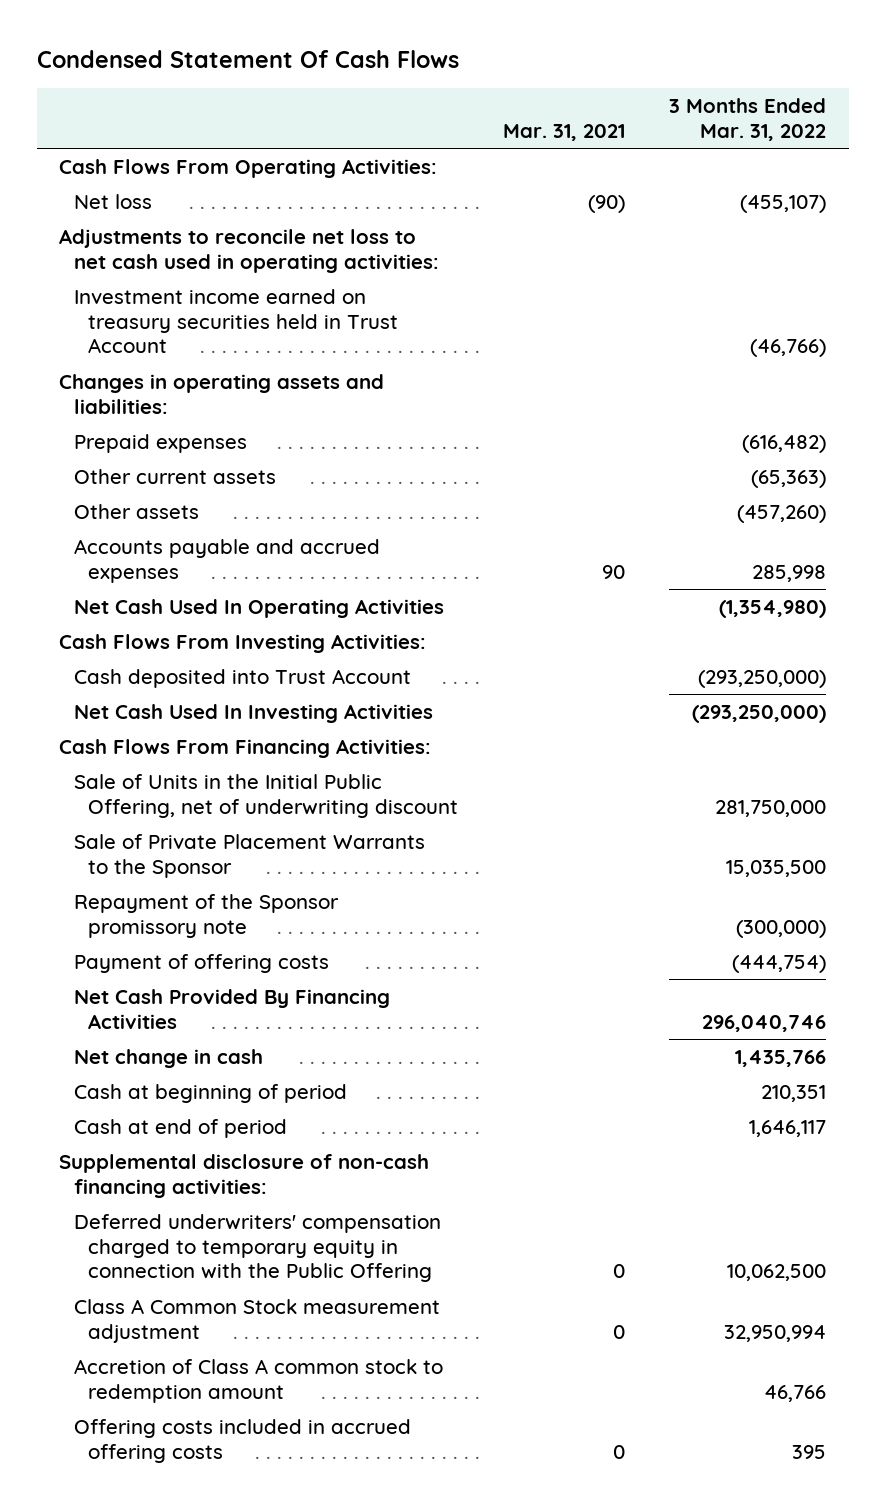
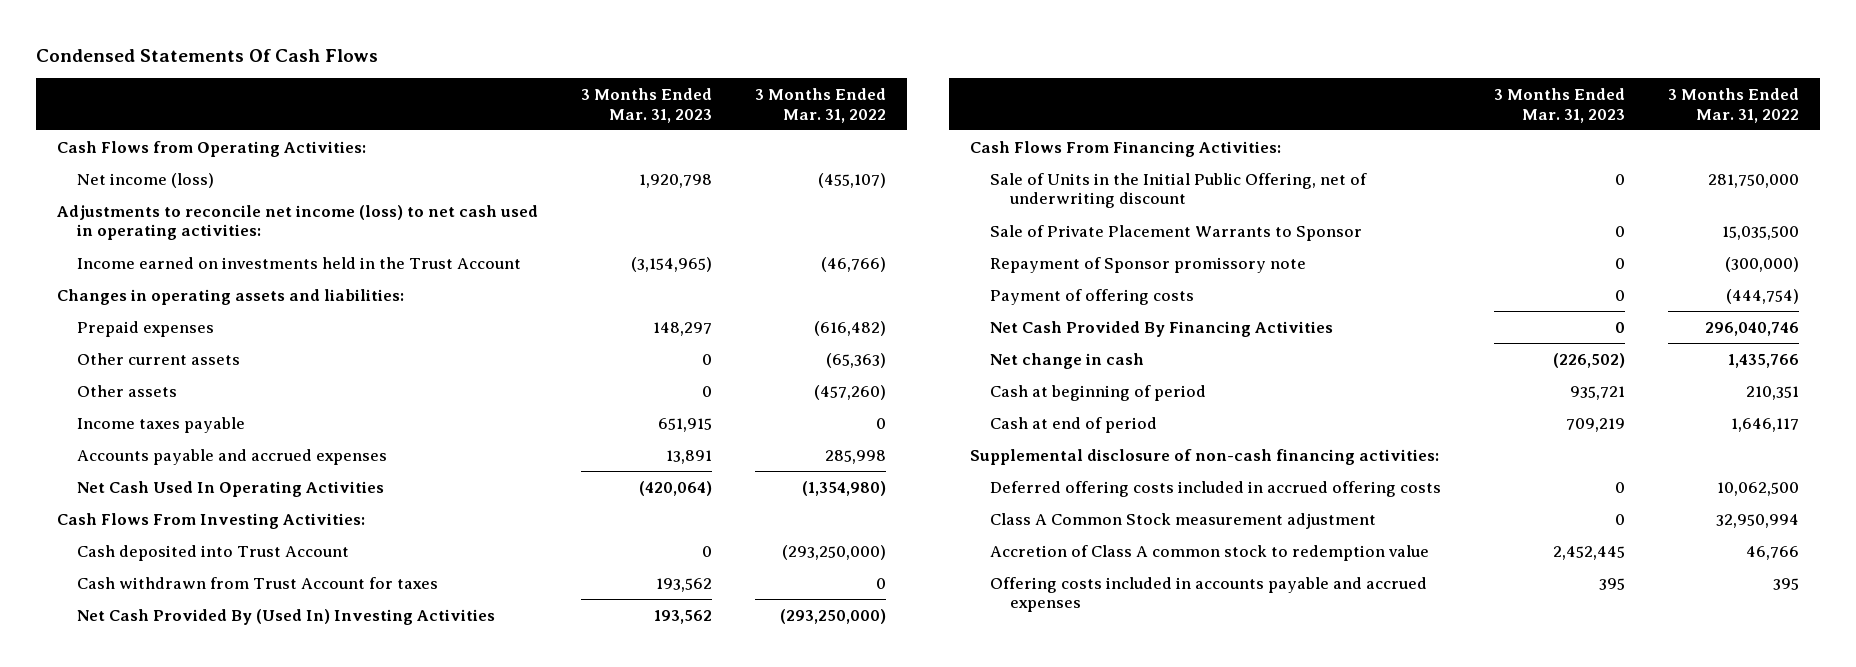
- Condensed Statement Of Cash Flows
+ Condensed Statements Of Cash Flows
- | Mar. 31, 2021 | 3 Months Ended Mar. 31, 2022
+ | 3 Months Ended Mar. 31, 2023 | 3 Months Ended Mar. 31, 2022
- Cash Flows From Operating Activities:
- Net loss | (90) | (455,107)
- Adjustments to reconcile net loss to net cash used in operating activities:
- Investment income earned on treasury securities held in Trust Account | | (46,766)
+ Cash Flows from Operating Activities:
+ Net income (loss) | 1,920,798 | (455,107)
+ Adjustments to reconcile net income (loss) to net cash used in operating activities:
+ Income earned on investments held in the Trust Account | (3,154,965) | (46,766)
+ Income taxes payable | 651,915 | 0
- Net Cash Used In Investing Activities | | (293,250,000)
+ Cash withdrawn from Trust Account for taxes | 193,562 | 0
+ Net Cash Provided By (Used In) Investing Activities | 193,562 | (293,250,000)
- Sale of Private Placement Warrants to the Sponsor | | 15,035,500
- Repayment of the Sponsor promissory note | | (300,000)
+ Sale of Private Placement Warrants to Sponsor | 0 | 15,035,500
+ Repayment of Sponsor promissory note | 0 | (300,000)
- Deferred underwriters' compensation charged to temporary equity in connection with the Public Offering | 0 | 10,062,500
+ Deferred offering costs included in accrued offering costs | 0 | 10,062,500
- Accretion of Class A common stock to redemption amount | | 46,766
- Offering costs included in accrued offering costs | 0 | 395
+ Accretion of Class A common stock to redemption value | 2,452,445 | 46,766
+ Offering costs included in accounts payable and accrued expenses | 395 | 395

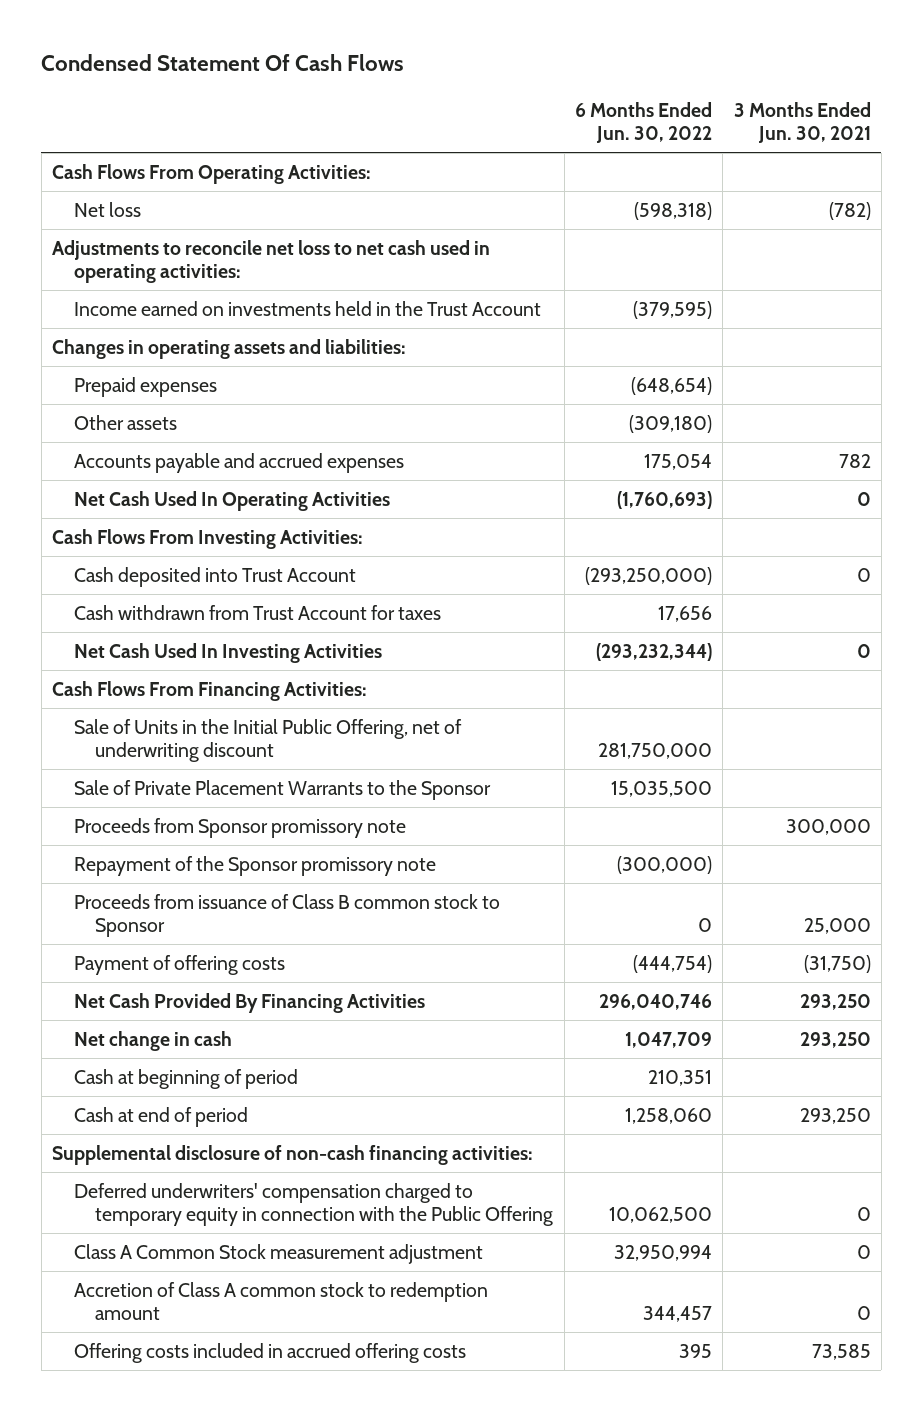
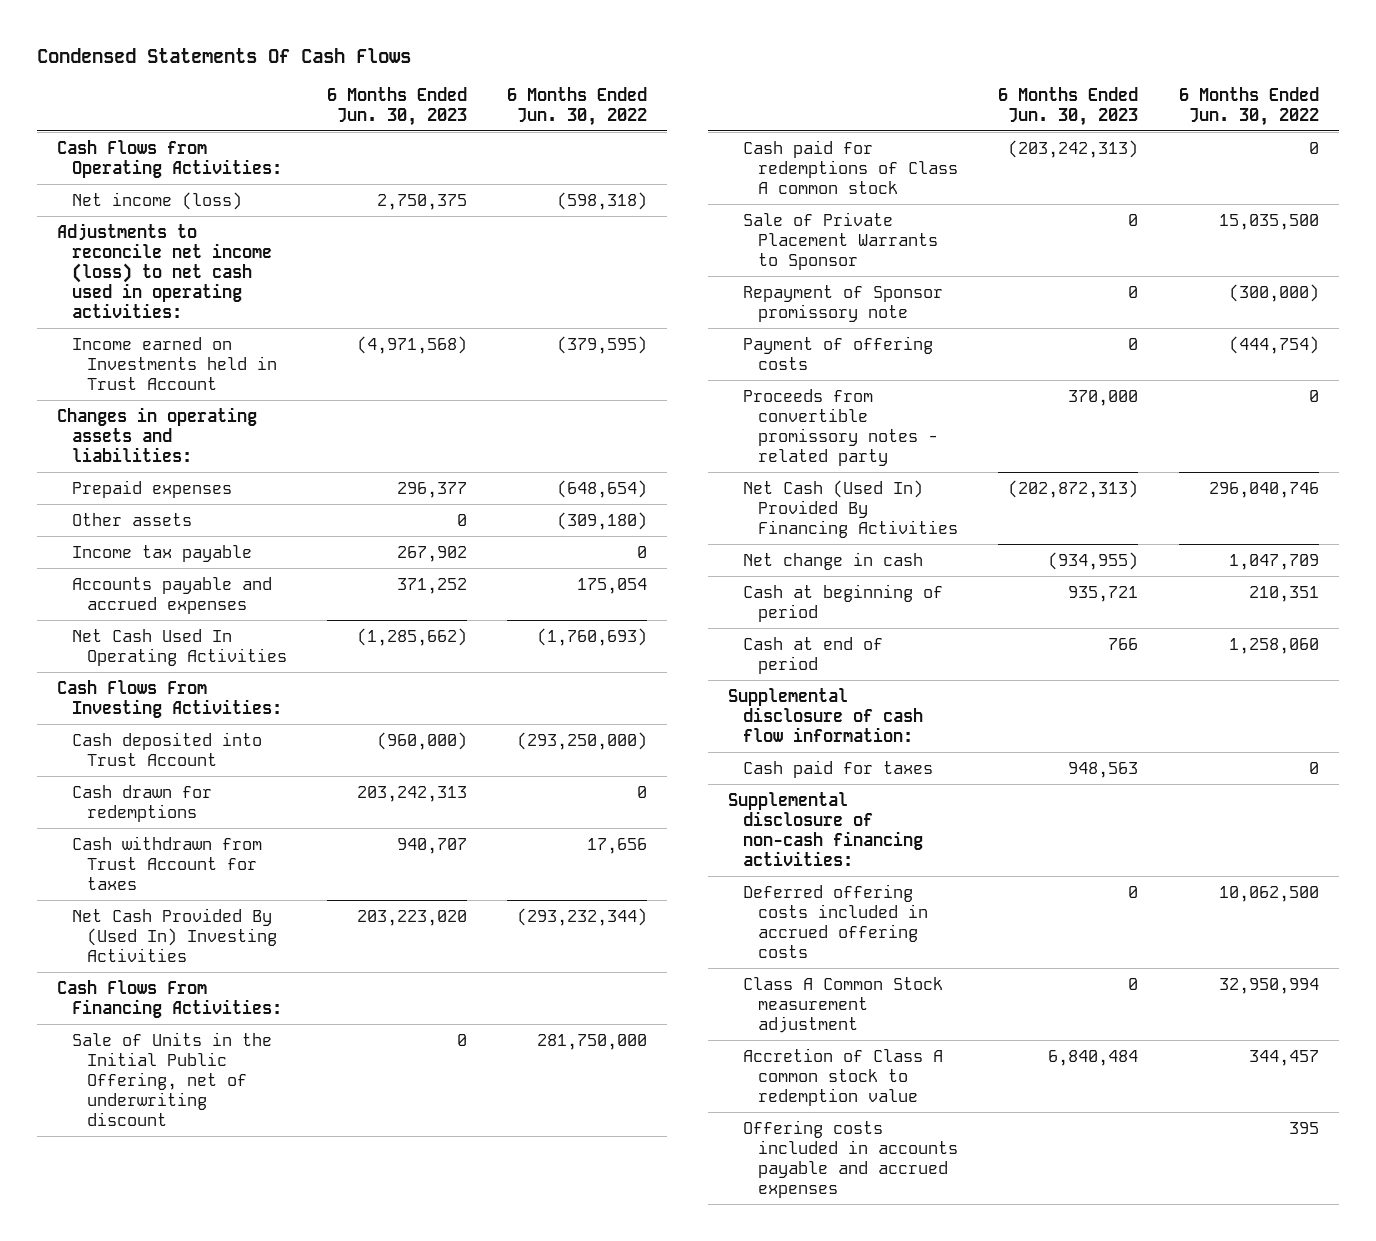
- Condensed Statement Of Cash Flows
+ Condensed Statements Of Cash Flows
- | 6 Months Ended Jun. 30, 2022 | 3 Months Ended Jun. 30, 2021
+ | 6 Months Ended Jun. 30, 2023 | 6 Months Ended Jun. 30, 2022
- Cash Flows From Operating Activities:
- Net loss | (598,318) | (782)
- Adjustments to reconcile net loss to net cash used in operating activities:
- Income earned on investments held in the Trust Account | (379,595) |
+ Cash Flows from Operating Activities:
+ Net income (loss) | 2,750,375 | (598,318)
+ Adjustments to reconcile net income (loss) to net cash used in operating activities:
+ Income earned on Investments held in Trust Account | (4,971,568) | (379,595)
+ Income tax payable | 267,902 | 0
+ Cash drawn for redemptions | 203,242,313 | 0
- Net Cash Used In Investing Activities | (293,232,344) | 0
+ Net Cash Provided By (Used In) Investing Activities | 203,223,020 | (293,232,344)
- Sale of Private Placement Warrants to the Sponsor | 15,035,500 |
- Proceeds from Sponsor promissory note | | 300,000
- Repayment of the Sponsor promissory note | (300,000) |
- Proceeds from issuance of Class B common stock to Sponsor | 0 | 25,000
+ Cash paid for redemptions of Class A common stock | (203,242,313) | 0
+ Sale of Private Placement Warrants to Sponsor | 0 | 15,035,500
+ Repayment of Sponsor promissory note | 0 | (300,000)
- Net Cash Provided By Financing Activities | 296,040,746 | 293,250
+ Proceeds from convertible promissory notes - related party | 370,000 | 0
+ Net Cash (Used In) Provided By Financing Activities | (202,872,313) | 296,040,746
+ Supplemental disclosure of cash flow information:
+ Cash paid for taxes | 948,563 | 0
- Deferred underwriters' compensation charged to temporary equity in connection with the Public Offering | 10,062,500 | 0
+ Deferred offering costs included in accrued offering costs | 0 | 10,062,500
- Accretion of Class A common stock to redemption amount | 344,457 | 0
- Offering costs included in accrued offering costs | 395 | 73,585
+ Accretion of Class A common stock to redemption value | 6,840,484 | 344,457
+ Offering costs included in accounts payable and accrued expenses | | 395

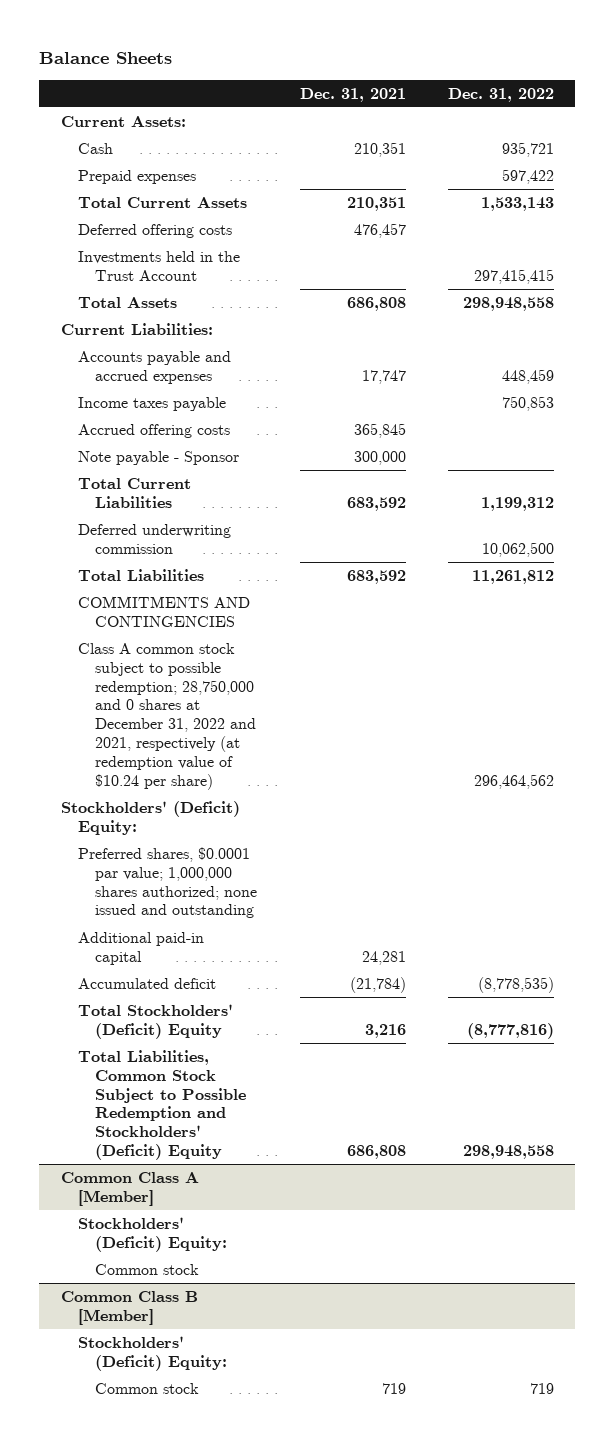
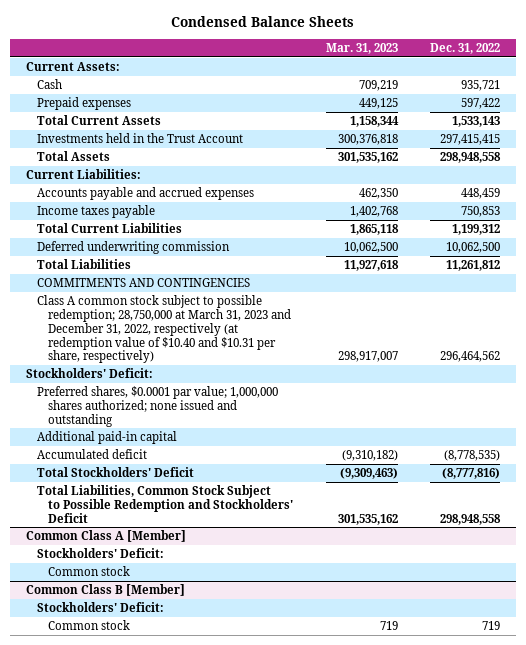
- Balance Sheets
+ Condensed Balance Sheets
- | Dec. 31, 2021 | Dec. 31, 2022
+ | Mar. 31, 2023 | Dec. 31, 2022
- Deferred offering costs | 476,457 |
- Accrued offering costs | 365,845 |
- Note payable - Sponsor | 300,000 |
- Class A common stock subject to possible redemption; 28,750,000 and 0 shares at December 31, 2022 and 2021, respectively (at redemption value of $10.24 per share) | | 296,464,562
- Stockholders' (Deficit) Equity:
+ Class A common stock subject to possible redemption; 28,750,000 at March 31, 2023 and December 31, 2022, respectively (at redemption value of $10.40 and $10.31 per share, respectively) | 298,917,007 | 296,464,562
+ Stockholders' Deficit:
- Total Stockholders' (Deficit) Equity | 3,216 | (8,777,816)
- Total Liabilities, Common Stock Subject to Possible Redemption and Stockholders' (Deficit) Equity | 686,808 | 298,948,558
+ Total Stockholders' Deficit | (9,309,463) | (8,777,816)
+ Total Liabilities, Common Stock Subject to Possible Redemption and Stockholders' Deficit | 301,535,162 | 298,948,558
@ Common Class A [Member]
- Stockholders' (Deficit) Equity:
+ Stockholders' Deficit:
@ Common Class B [Member]
- Stockholders' (Deficit) Equity:
+ Stockholders' Deficit:

